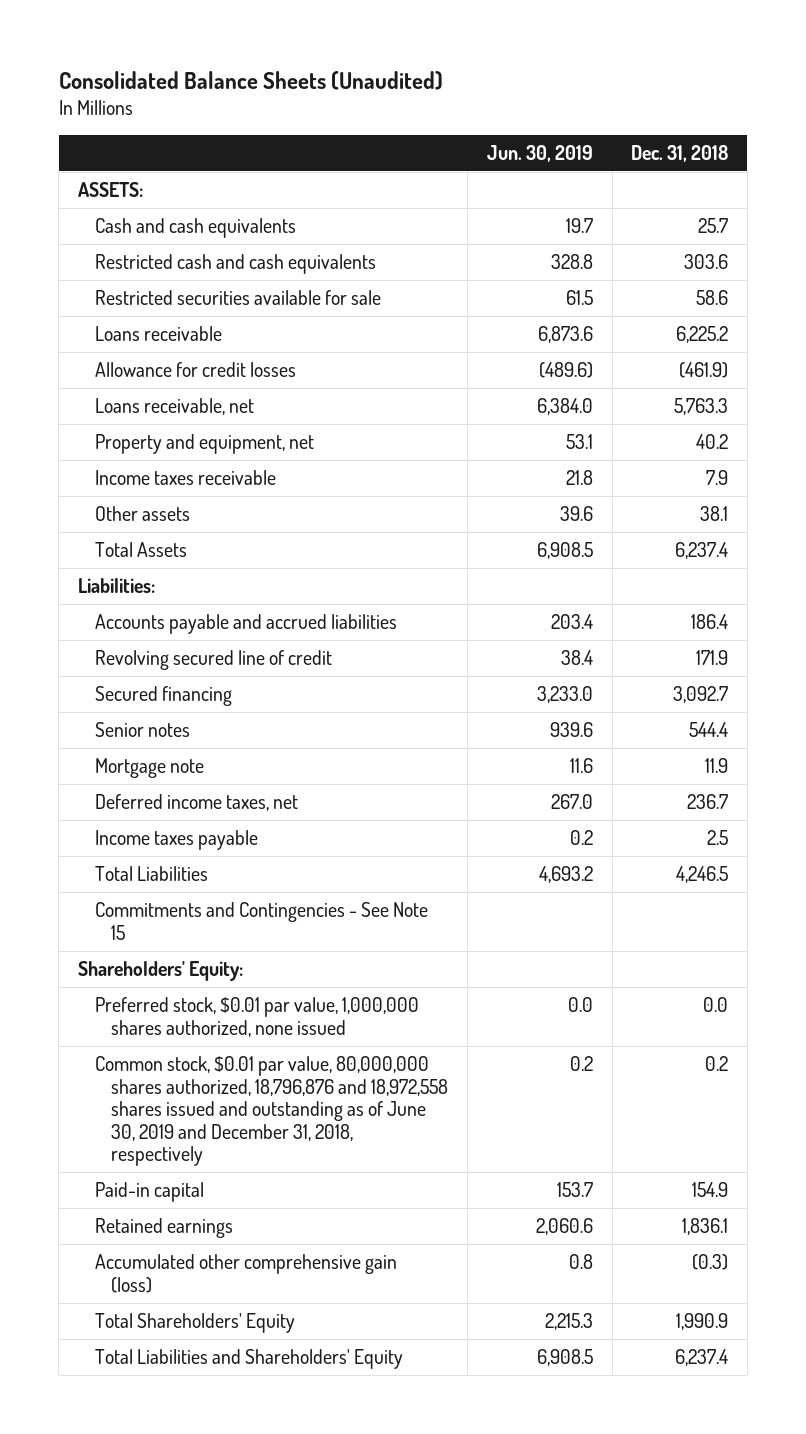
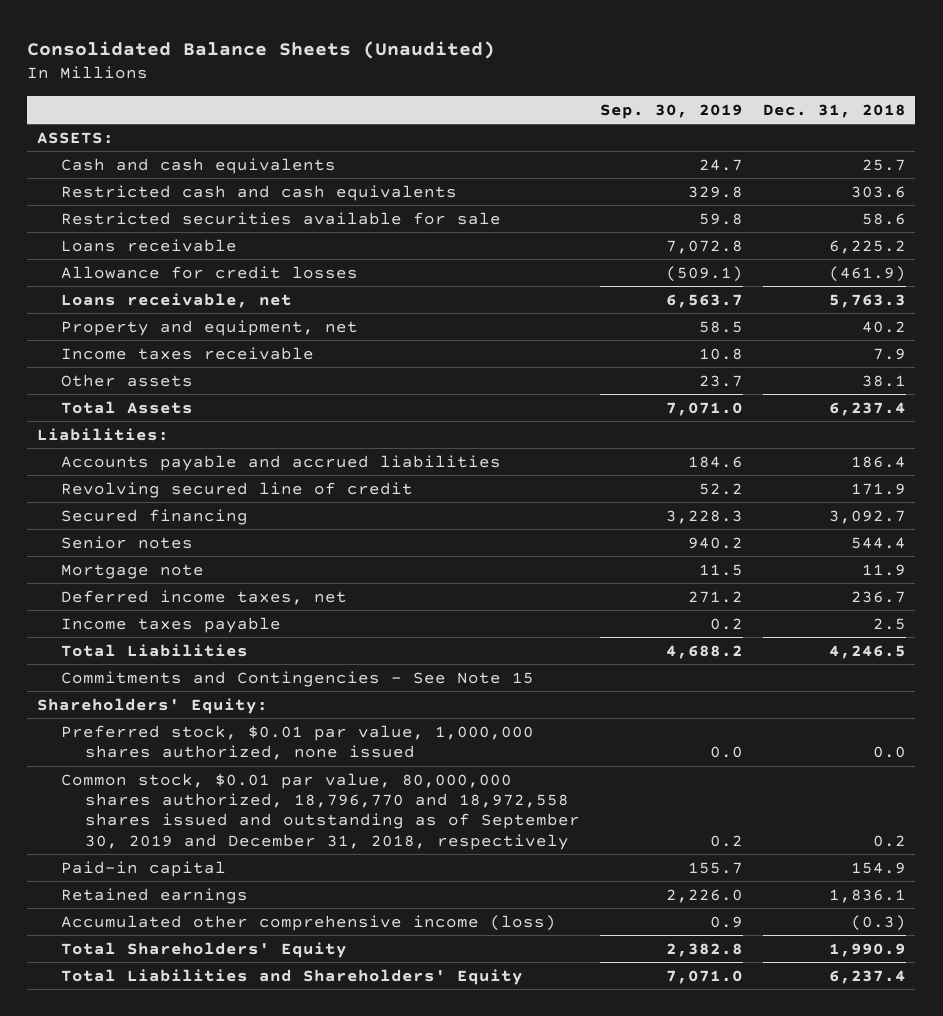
- | Jun. 30, 2019 | Dec. 31, 2018
+ | Sep. 30, 2019 | Dec. 31, 2018
- Common stock, $0.01 par value, 80,000,000 shares authorized, 18,796,876 and 18,972,558 shares issued and outstanding as of June 30, 2019 and December 31, 2018, respectively | 0.2 | 0.2
+ Common stock, $0.01 par value, 80,000,000 shares authorized, 18,796,770 and 18,972,558 shares issued and outstanding as of September 30, 2019 and December 31, 2018, respectively | 0.2 | 0.2
- Accumulated other comprehensive gain (loss) | 0.8 | (0.3)
+ Accumulated other comprehensive income (loss) | 0.9 | (0.3)

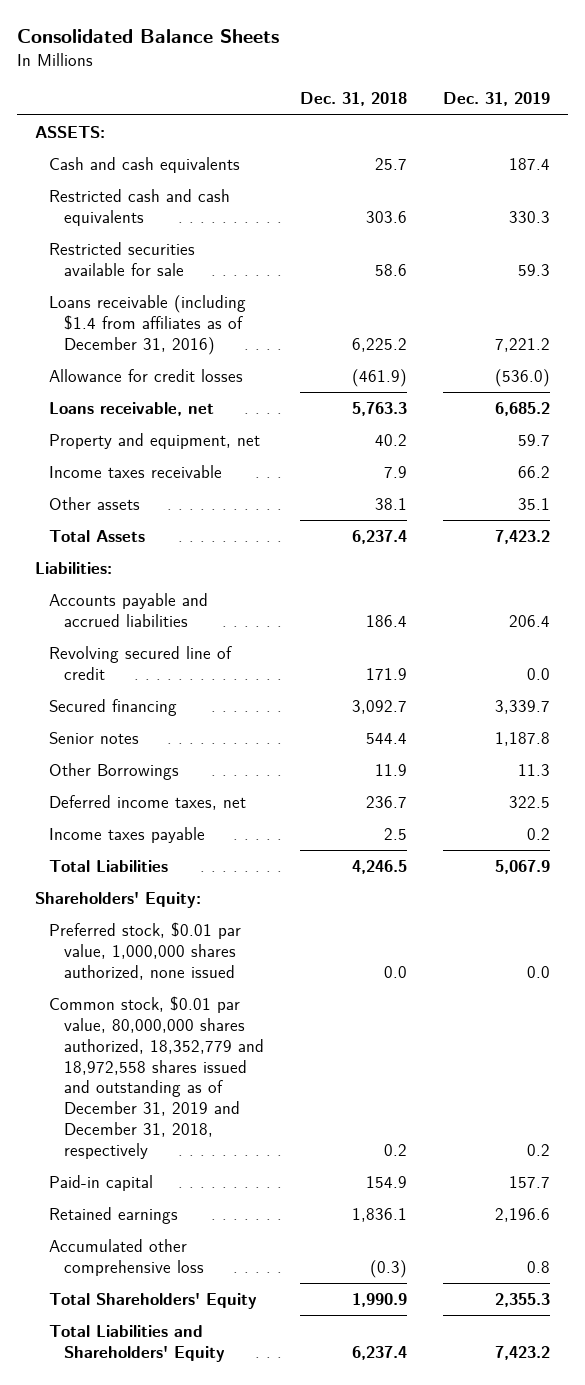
- Consolidated Balance Sheets (Unaudited)
+ Consolidated Balance Sheets
- | Sep. 30, 2019 | Dec. 31, 2018
+ | Dec. 31, 2018 | Dec. 31, 2019
- Loans receivable | 7,072.8 | 6,225.2
+ Loans receivable (including $1.4 from affiliates as of December 31, 2016) | 6,225.2 | 7,221.2
- Mortgage note | 11.5 | 11.9
+ Other Borrowings | 11.9 | 11.3
- Commitments and Contingencies - See Note 15
- Common stock, $0.01 par value, 80,000,000 shares authorized, 18,796,770 and 18,972,558 shares issued and outstanding as of September 30, 2019 and December 31, 2018, respectively | 0.2 | 0.2
+ Common stock, $0.01 par value, 80,000,000 shares authorized, 18,352,779 and 18,972,558 shares issued and outstanding as of December 31, 2019 and December 31, 2018, respectively | 0.2 | 0.2
- Accumulated other comprehensive income (loss) | 0.9 | (0.3)
+ Accumulated other comprehensive loss | (0.3) | 0.8

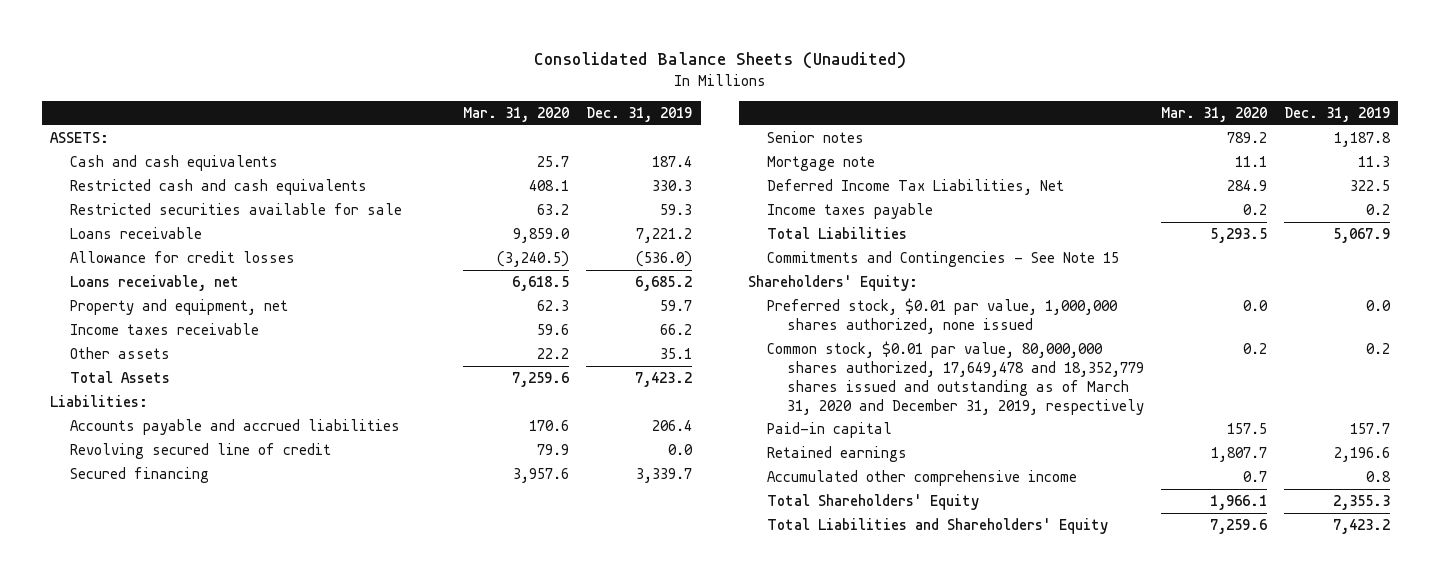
- Consolidated Balance Sheets
+ Consolidated Balance Sheets (Unaudited)
- | Dec. 31, 2018 | Dec. 31, 2019
+ | Mar. 31, 2020 | Dec. 31, 2019
- Loans receivable (including $1.4 from affiliates as of December 31, 2016) | 6,225.2 | 7,221.2
+ Loans receivable | 9,859.0 | 7,221.2
- Other Borrowings | 11.9 | 11.3
- Deferred income taxes, net | 236.7 | 322.5
+ Mortgage note | 11.1 | 11.3
+ Deferred Income Tax Liabilities, Net | 284.9 | 322.5
+ Commitments and Contingencies - See Note 15
- Common stock, $0.01 par value, 80,000,000 shares authorized, 18,352,779 and 18,972,558 shares issued and outstanding as of December 31, 2019 and December 31, 2018, respectively | 0.2 | 0.2
+ Common stock, $0.01 par value, 80,000,000 shares authorized, 17,649,478 and 18,352,779 shares issued and outstanding as of March 31, 2020 and December 31, 2019, respectively | 0.2 | 0.2
- Accumulated other comprehensive loss | (0.3) | 0.8
+ Accumulated other comprehensive income | 0.7 | 0.8

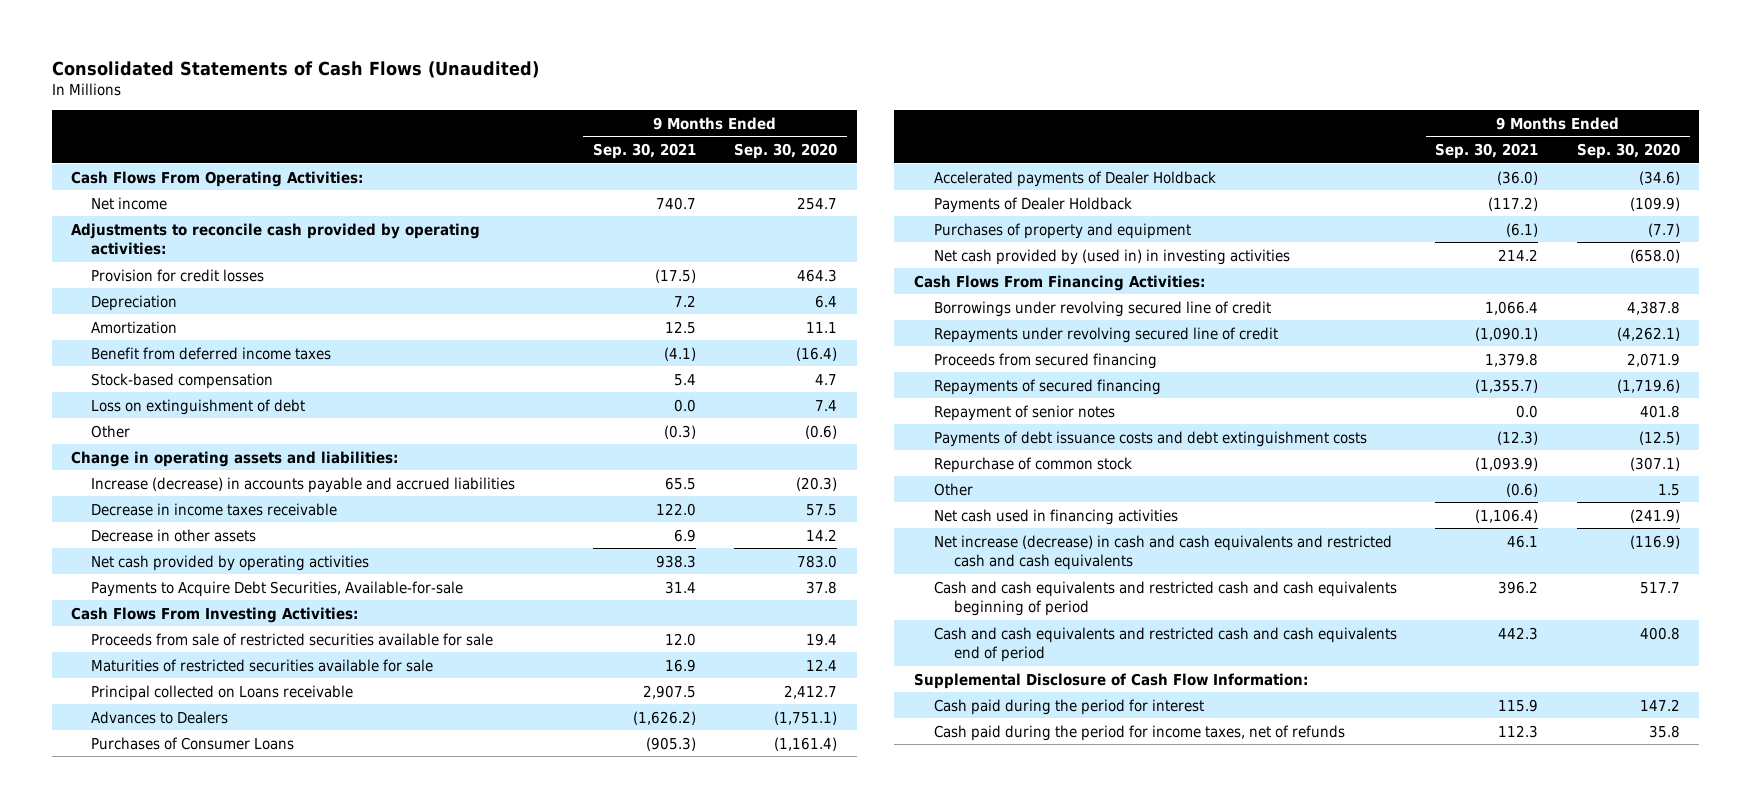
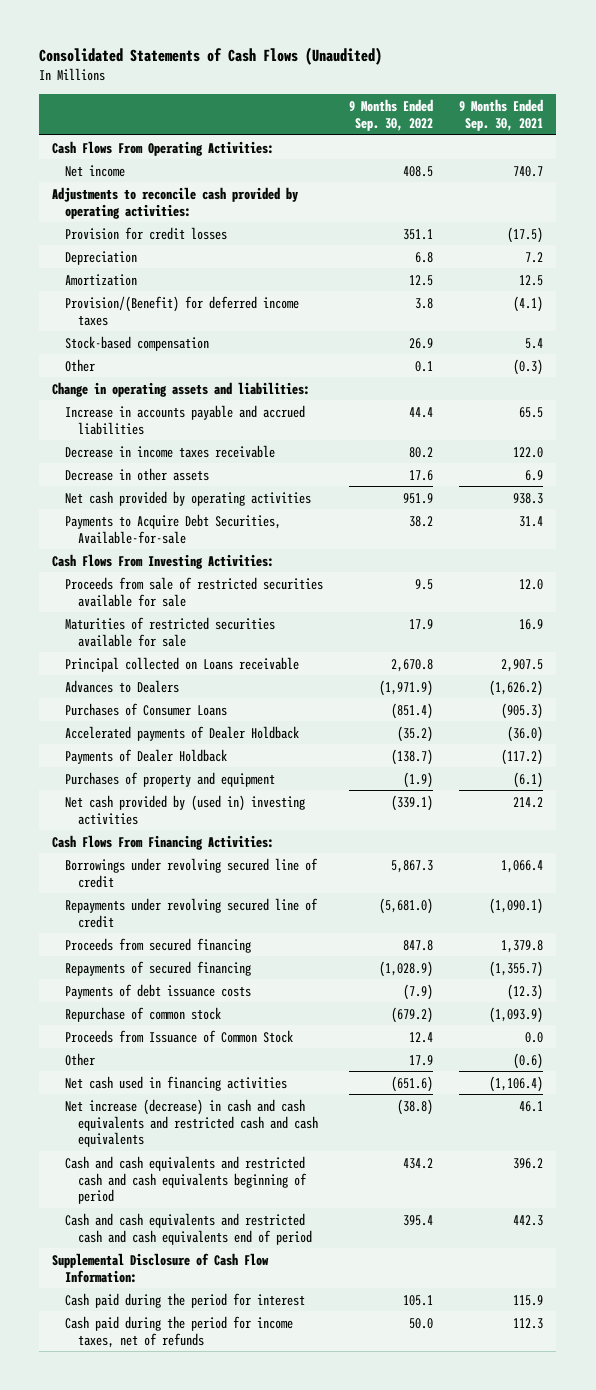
- | 9 Months Ended Sep. 30, 2021 | 9 Months Ended Sep. 30, 2020
+ | 9 Months Ended Sep. 30, 2022 | 9 Months Ended Sep. 30, 2021
- Benefit from deferred income taxes | (4.1) | (16.4)
+ Provision/(Benefit) for deferred income taxes | 3.8 | (4.1)
- Loss on extinguishment of debt | 0.0 | 7.4
- Increase (decrease) in accounts payable and accrued liabilities | 65.5 | (20.3)
+ Increase in accounts payable and accrued liabilities | 44.4 | 65.5
- Net cash provided by (used in) in investing activities | 214.2 | (658.0)
+ Net cash provided by (used in) investing activities | (339.1) | 214.2
- Repayment of senior notes | 0.0 | 401.8
- Payments of debt issuance costs and debt extinguishment costs | (12.3) | (12.5)
+ Payments of debt issuance costs | (7.9) | (12.3)
+ Proceeds from Issuance of Common Stock | 12.4 | 0.0

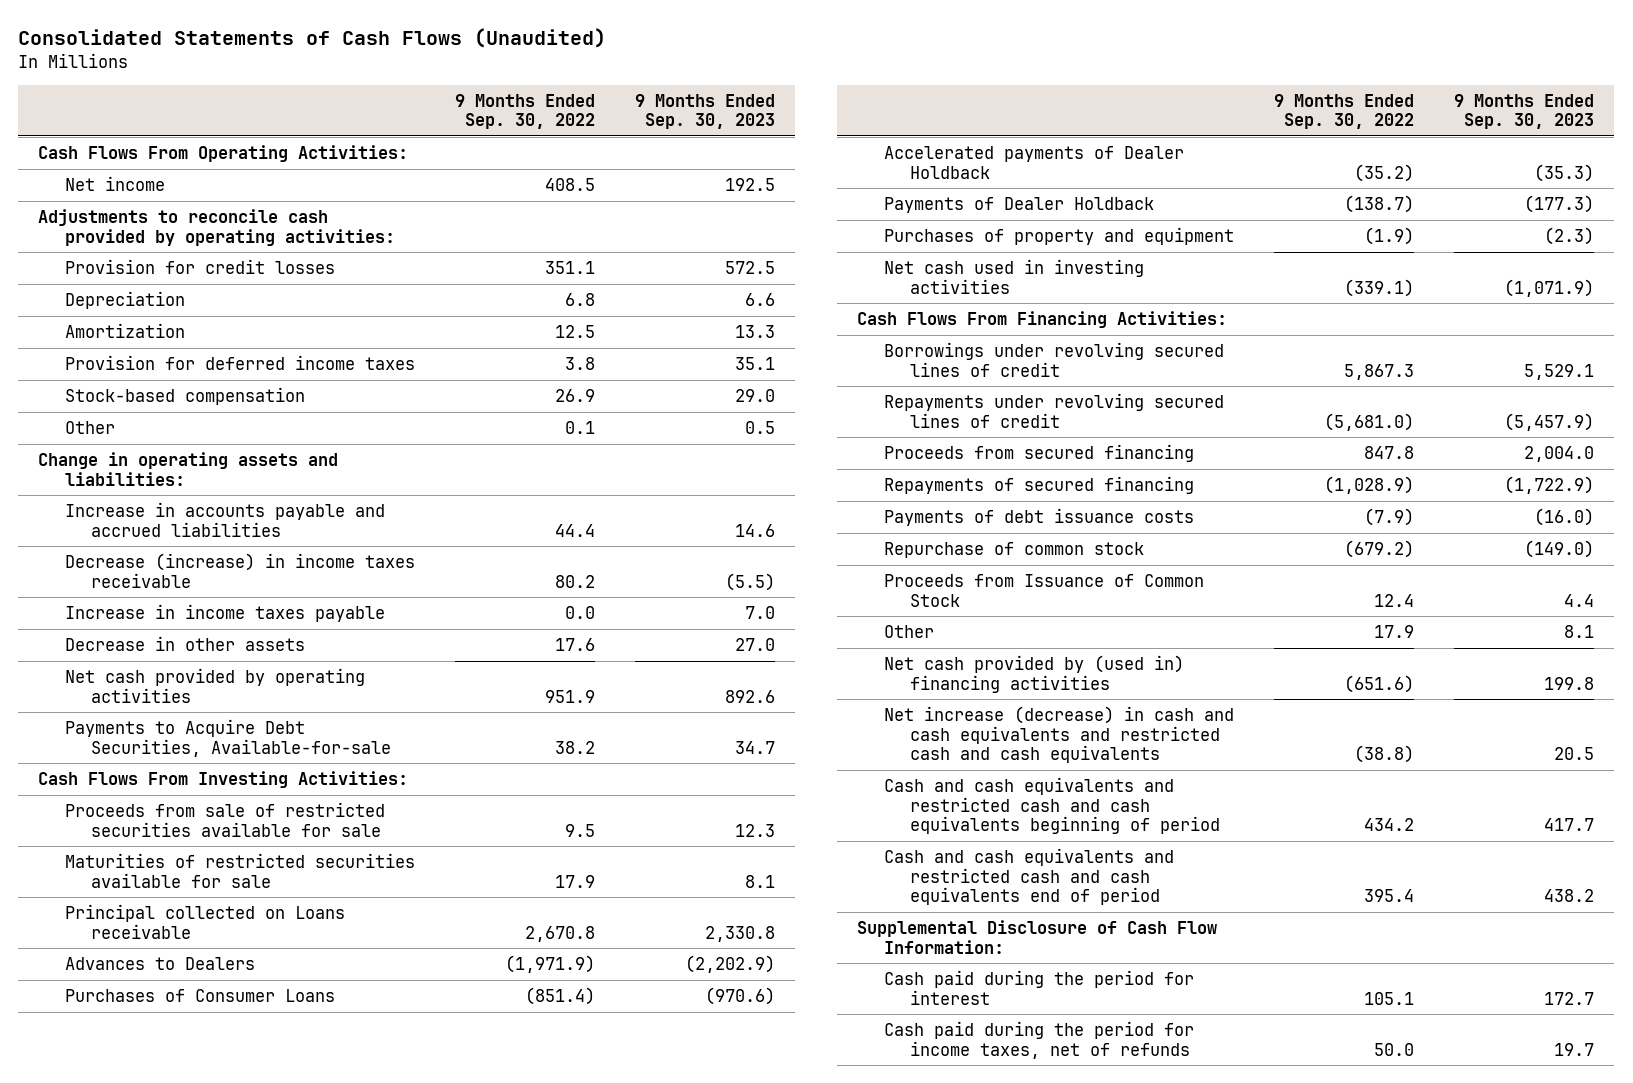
- | 9 Months Ended Sep. 30, 2022 | 9 Months Ended Sep. 30, 2021
+ | 9 Months Ended Sep. 30, 2022 | 9 Months Ended Sep. 30, 2023
- Provision/(Benefit) for deferred income taxes | 3.8 | (4.1)
+ Provision for deferred income taxes | 3.8 | 35.1
- Decrease in income taxes receivable | 80.2 | 122.0
+ Decrease (increase) in income taxes receivable | 80.2 | (5.5)
+ Increase in income taxes payable | 0.0 | 7.0
- Net cash provided by (used in) investing activities | (339.1) | 214.2
+ Net cash used in investing activities | (339.1) | (1,071.9)
- Borrowings under revolving secured line of credit | 5,867.3 | 1,066.4
- Repayments under revolving secured line of credit | (5,681.0) | (1,090.1)
+ Borrowings under revolving secured lines of credit | 5,867.3 | 5,529.1
+ Repayments under revolving secured lines of credit | (5,681.0) | (5,457.9)
- Net cash used in financing activities | (651.6) | (1,106.4)
+ Net cash provided by (used in) financing activities | (651.6) | 199.8

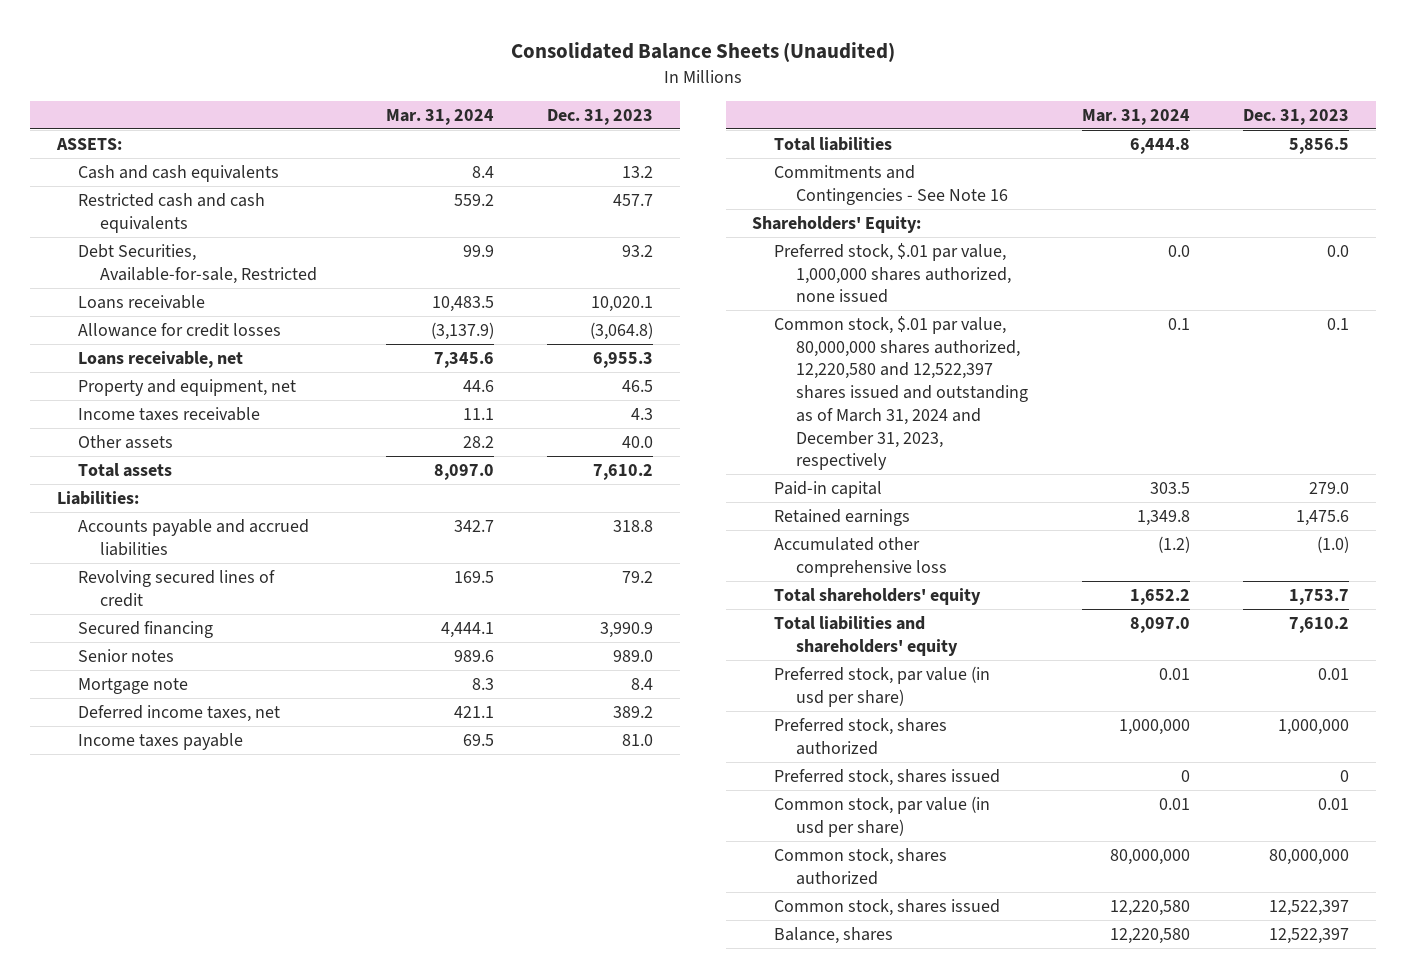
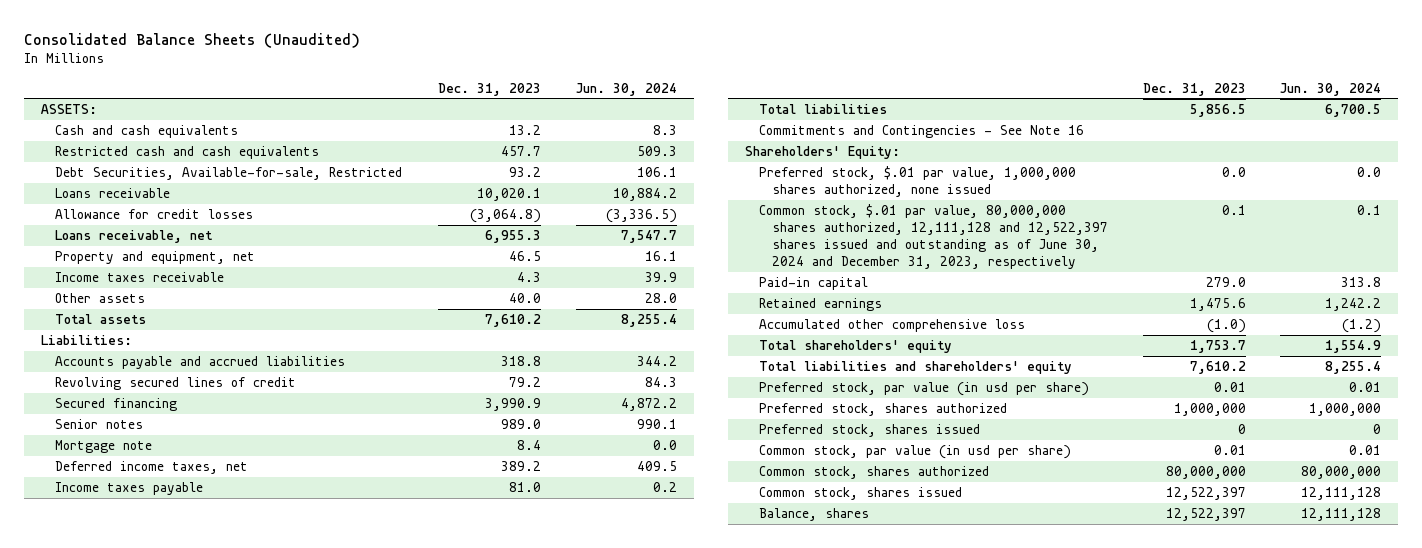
- | Mar. 31, 2024 | Dec. 31, 2023
+ | Dec. 31, 2023 | Jun. 30, 2024
- Common stock, $.01 par value, 80,000,000 shares authorized, 12,220,580 and 12,522,397 shares issued and outstanding as of March 31, 2024 and December 31, 2023, respectively | 0.1 | 0.1
+ Common stock, $.01 par value, 80,000,000 shares authorized, 12,111,128 and 12,522,397 shares issued and outstanding as of June 30, 2024 and December 31, 2023, respectively | 0.1 | 0.1

